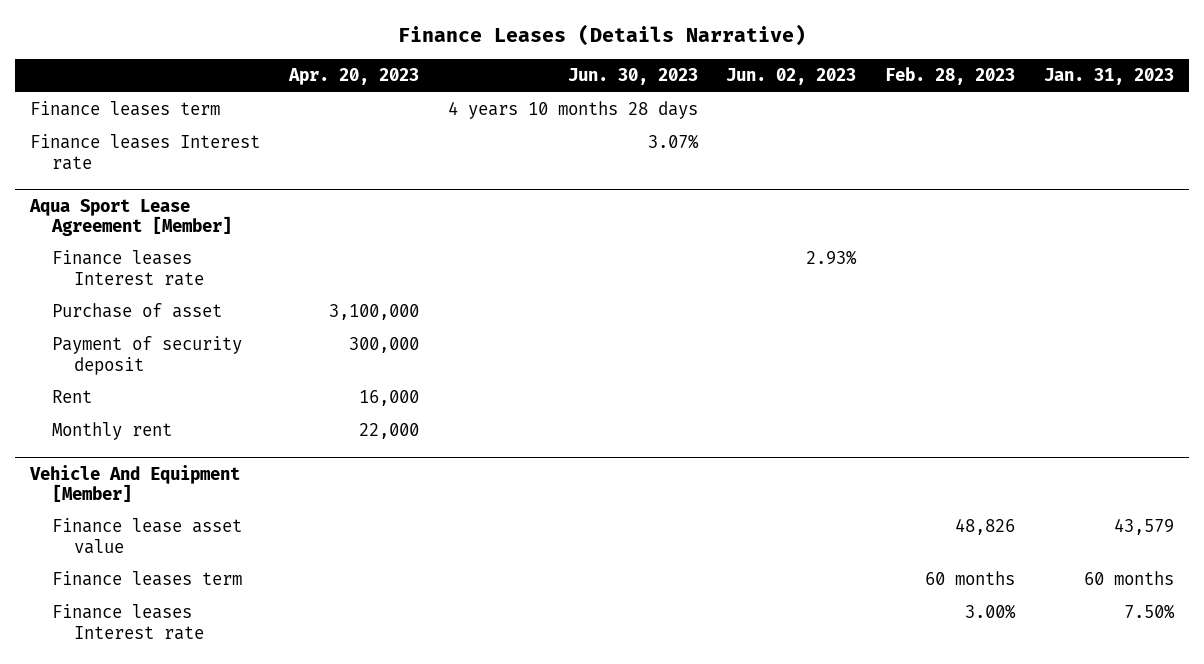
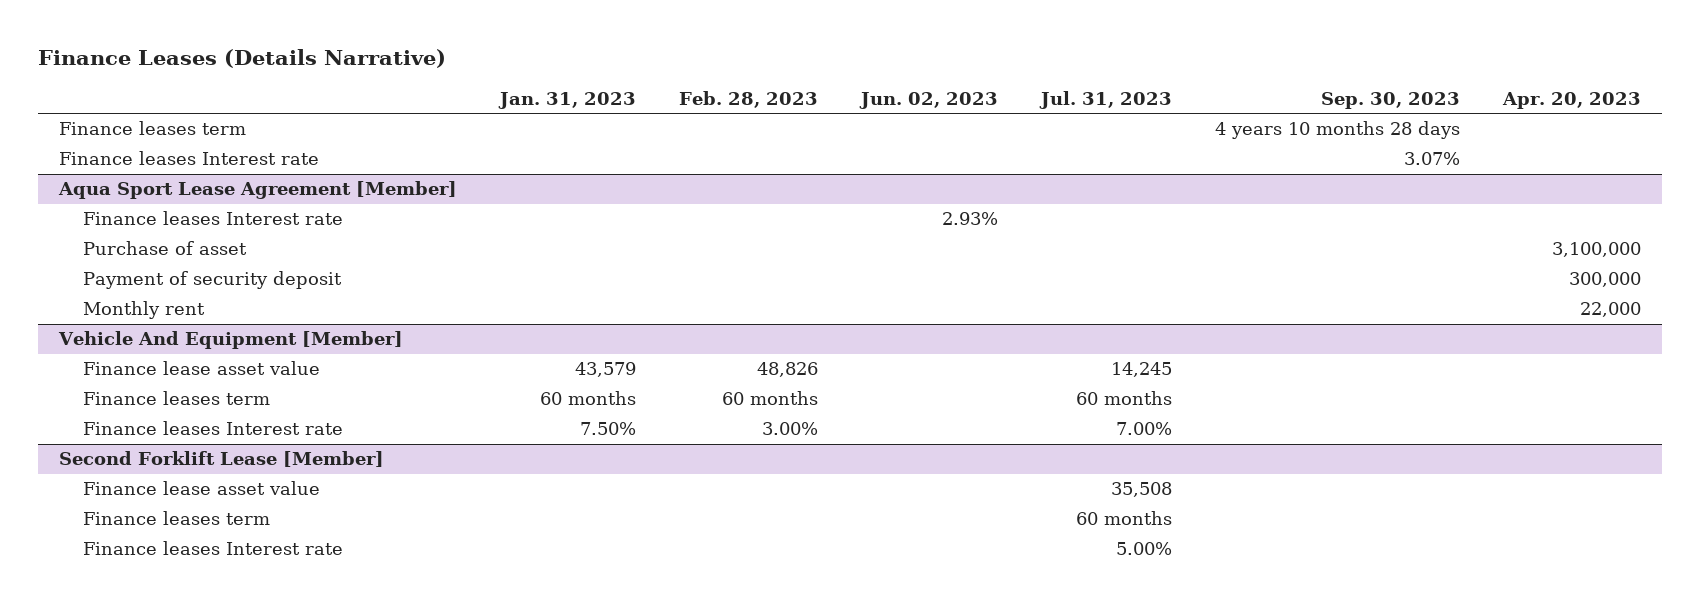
- | Apr. 20, 2023 | Jun. 30, 2023 | Jun. 02, 2023 | Feb. 28, 2023 | Jan. 31, 2023
+ | Jan. 31, 2023 | Feb. 28, 2023 | Jun. 02, 2023 | Jul. 31, 2023 | Sep. 30, 2023 | Apr. 20, 2023
@ Aqua Sport Lease Agreement [Member]
- Rent | 16,000 | | | |
+ Second Forklift Lease [Member]
+ Finance lease asset value | | | | 35,508 | |
+ Finance leases term | | | | 60 months | |
+ Finance leases Interest rate | | | | 5.00% | |

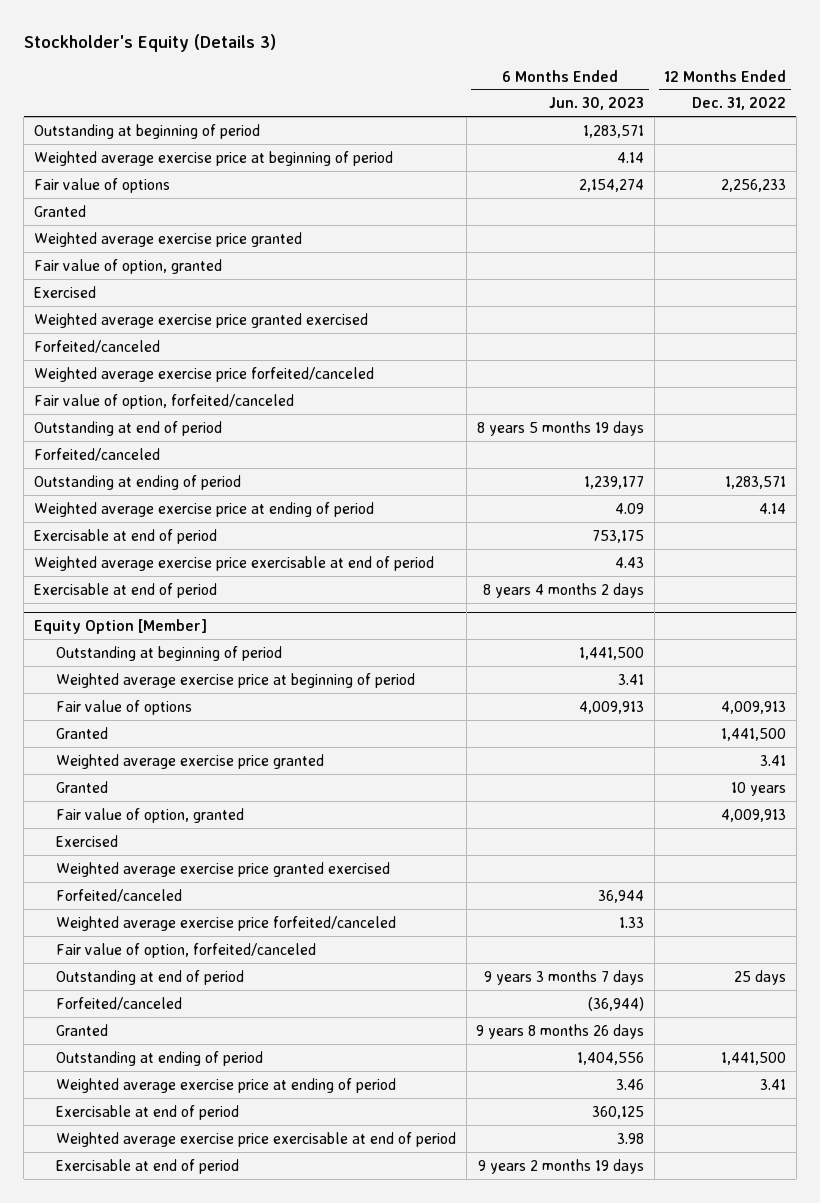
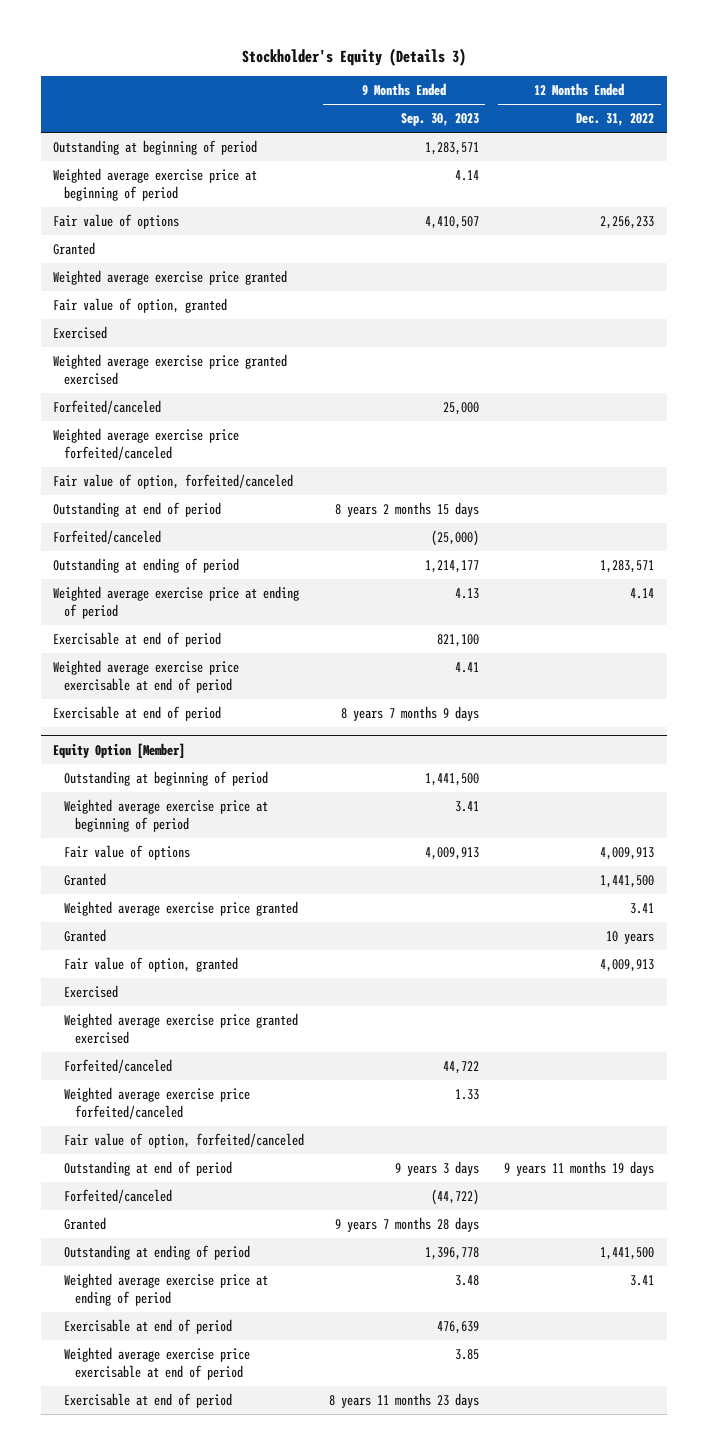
- | 6 Months Ended Jun. 30, 2023 | 12 Months Ended Dec. 31, 2022
+ | 9 Months Ended Sep. 30, 2023 | 12 Months Ended Dec. 31, 2022
@ Equity Option [Member]
- Outstanding at end of period | 9 years 3 months 7 days | 25 days
+ Outstanding at end of period | 9 years 3 days | 9 years 11 months 19 days

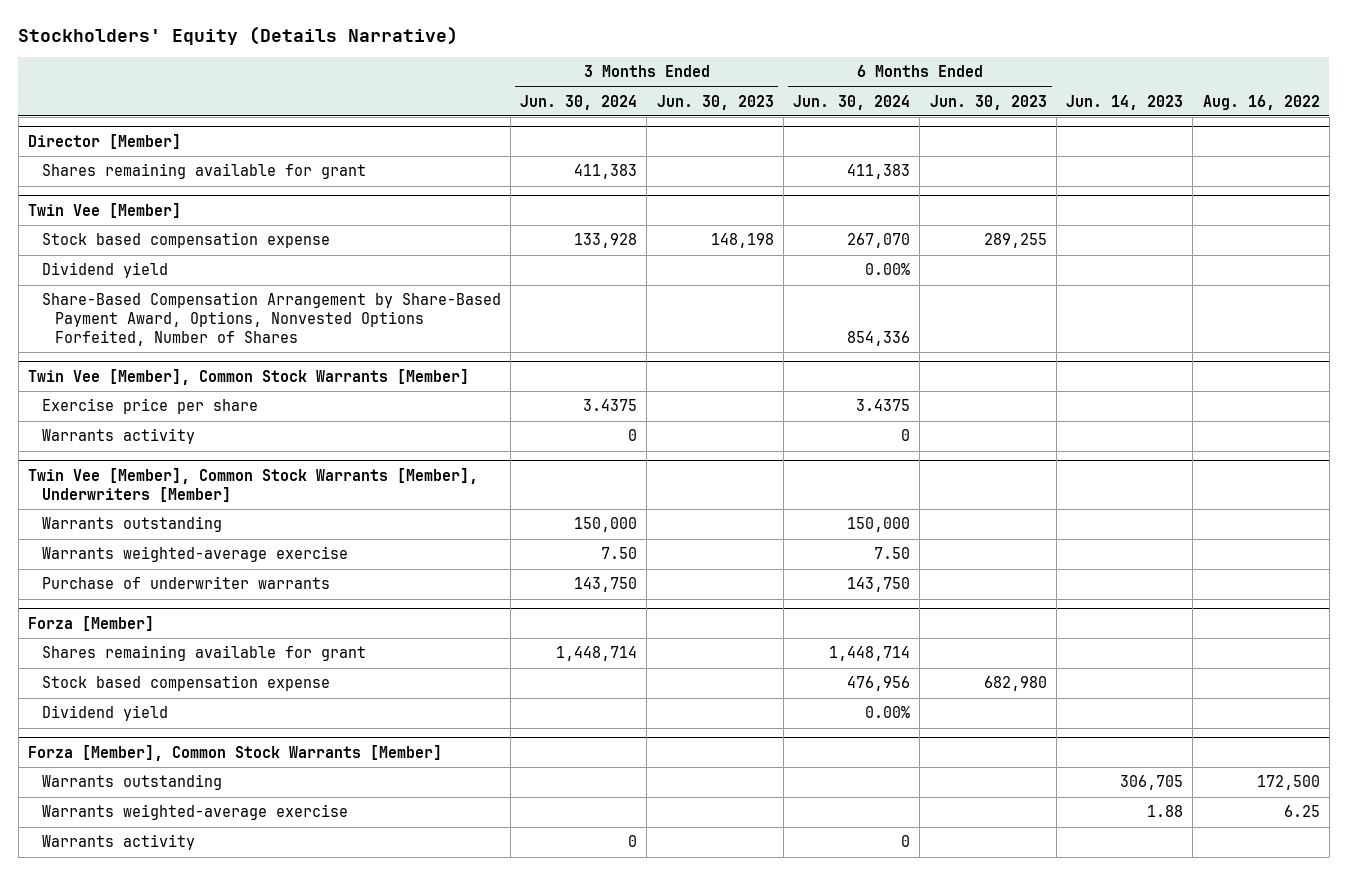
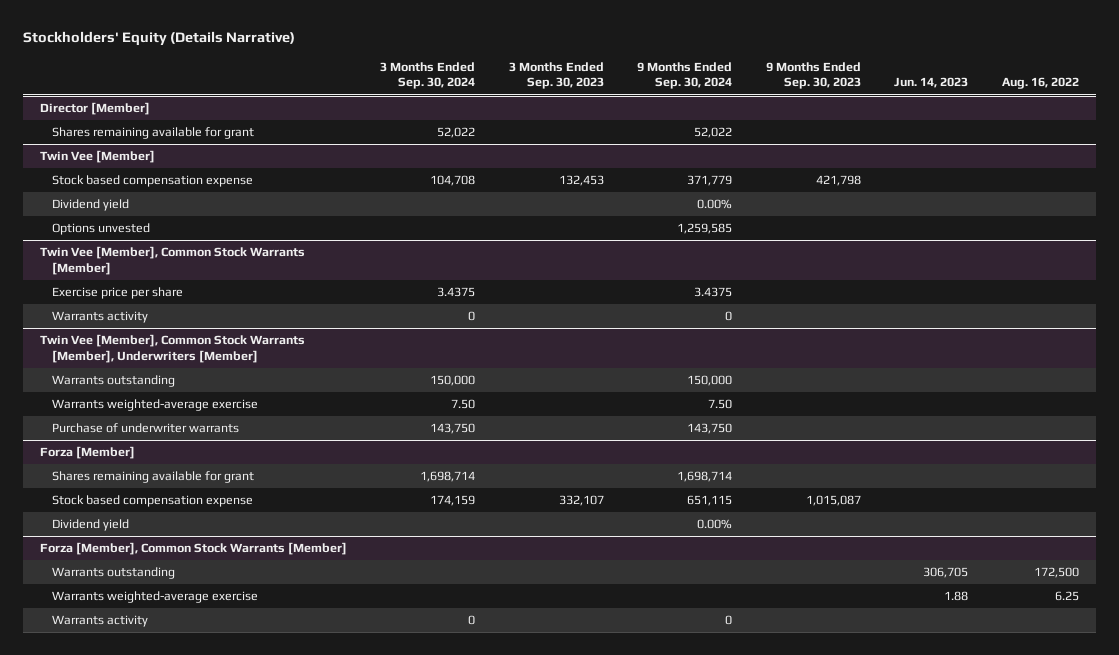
- | 3 Months Ended Jun. 30, 2024 | 3 Months Ended Jun. 30, 2023 | 6 Months Ended Jun. 30, 2024 | 6 Months Ended Jun. 30, 2023 | Jun. 14, 2023 | Aug. 16, 2022
+ | 3 Months Ended Sep. 30, 2024 | 3 Months Ended Sep. 30, 2023 | 9 Months Ended Sep. 30, 2024 | 9 Months Ended Sep. 30, 2023 | Jun. 14, 2023 | Aug. 16, 2022
@ Twin Vee [Member]
- Share-Based Compensation Arrangement by Share-Based Payment Award, Options, Nonvested Options Forfeited, Number of Shares | | | 854,336 | | |
+ Options unvested | | | 1,259,585 | | |

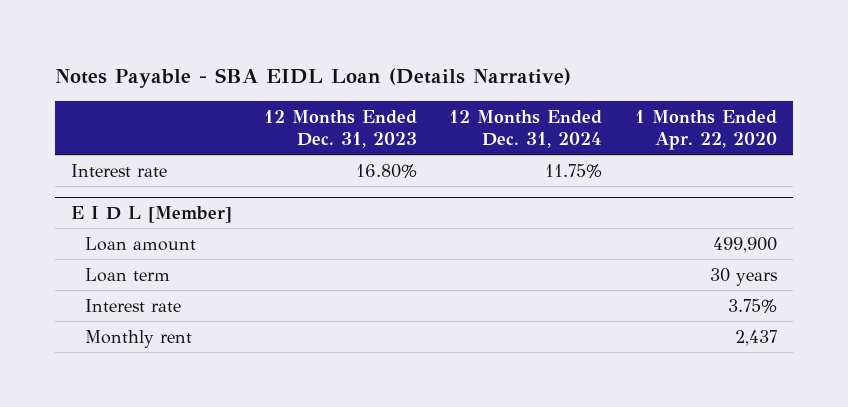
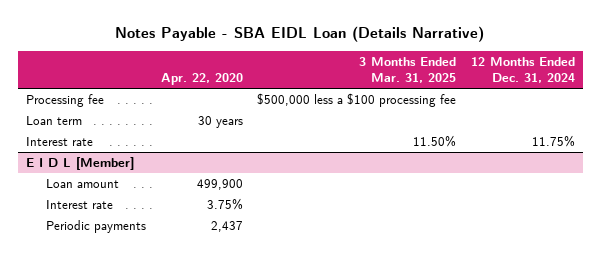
- | 12 Months Ended Dec. 31, 2023 | 12 Months Ended Dec. 31, 2024 | 1 Months Ended Apr. 22, 2020
+ | Apr. 22, 2020 | 3 Months Ended Mar. 31, 2025 | 12 Months Ended Dec. 31, 2024
+ Processing fee | | $500,000 less a $100 processing fee |
+ Loan term | 30 years | |
@ E I D L [Member]
- Loan term | | | 30 years
- Monthly rent | | | 2,437
+ Periodic payments | 2,437 | |

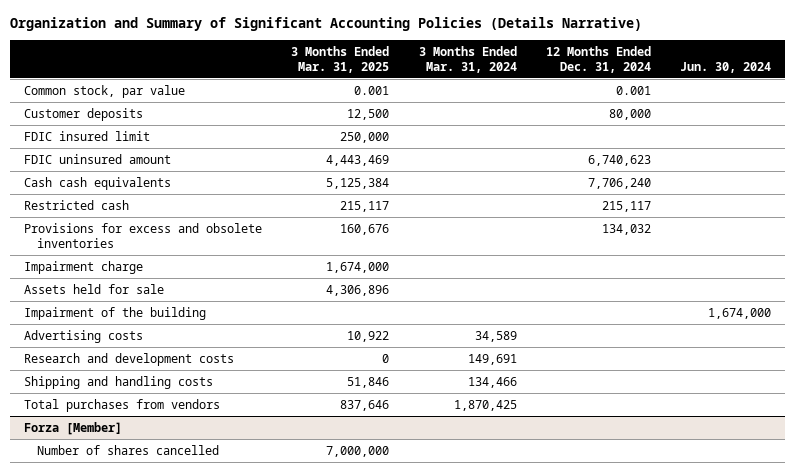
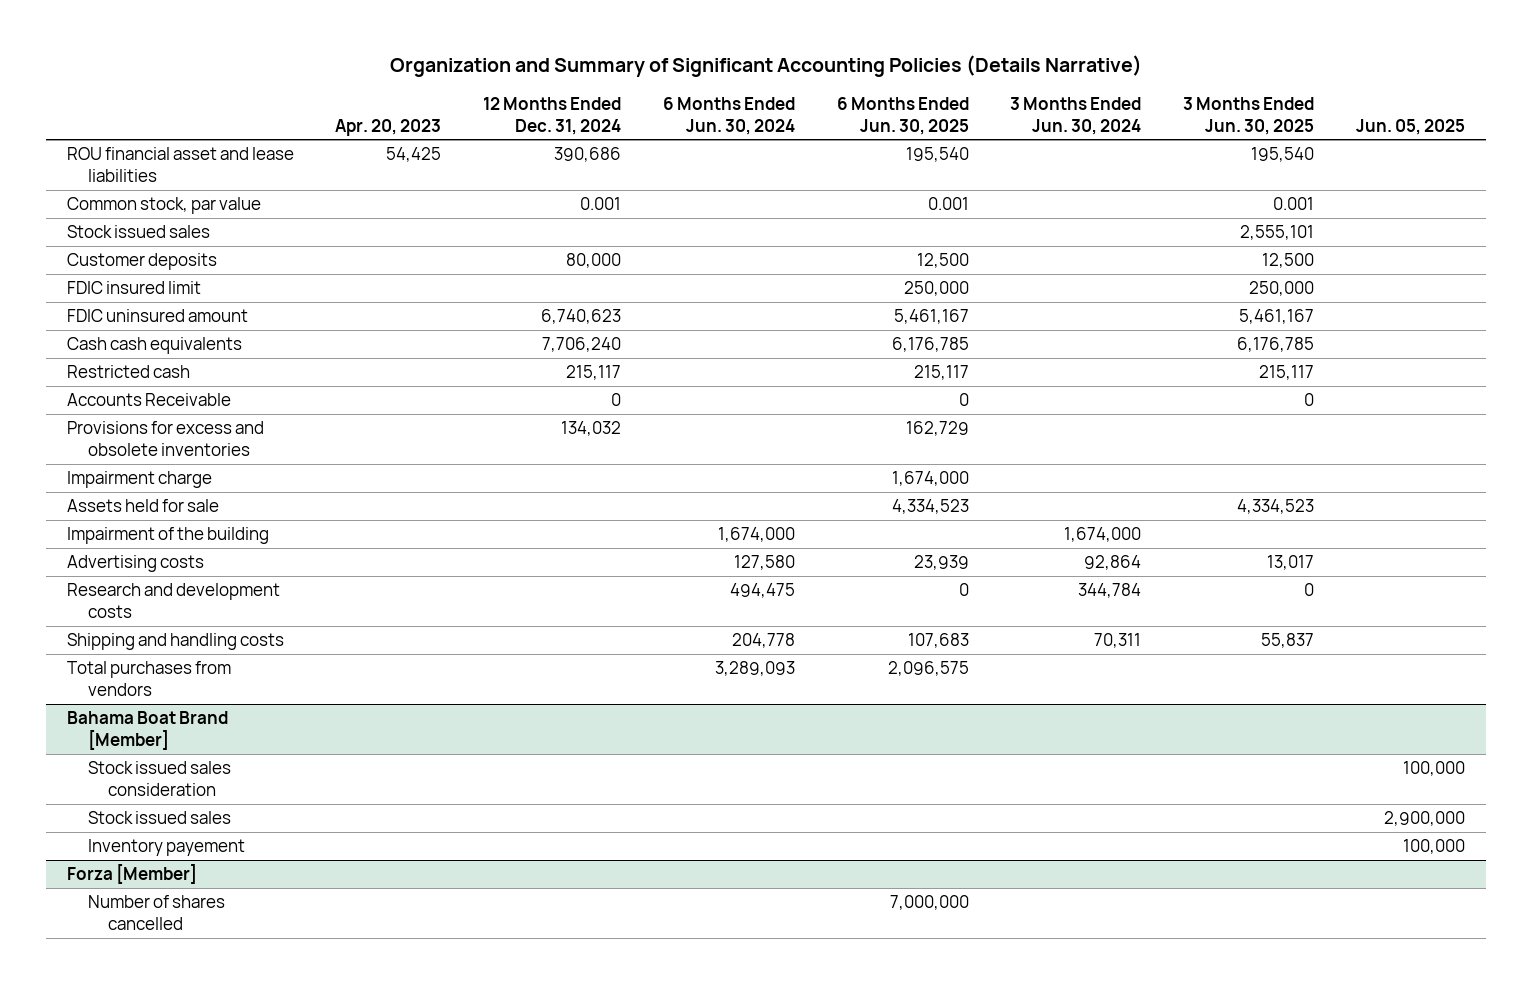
- | 3 Months Ended Mar. 31, 2025 | 3 Months Ended Mar. 31, 2024 | 12 Months Ended Dec. 31, 2024 | Jun. 30, 2024
+ | Apr. 20, 2023 | 12 Months Ended Dec. 31, 2024 | 6 Months Ended Jun. 30, 2024 | 6 Months Ended Jun. 30, 2025 | 3 Months Ended Jun. 30, 2024 | 3 Months Ended Jun. 30, 2025 | Jun. 05, 2025
+ ROU financial asset and lease liabilities | 54,425 | 390,686 | | 195,540 | | 195,540 |
+ Stock issued sales | | | | | | 2,555,101 |
+ Accounts Receivable | | 0 | | 0 | | 0 |
+ Bahama Boat Brand [Member]
+ Stock issued sales consideration | | | | | | | 100,000
+ Stock issued sales | | | | | | | 2,900,000
+ Inventory payement | | | | | | | 100,000

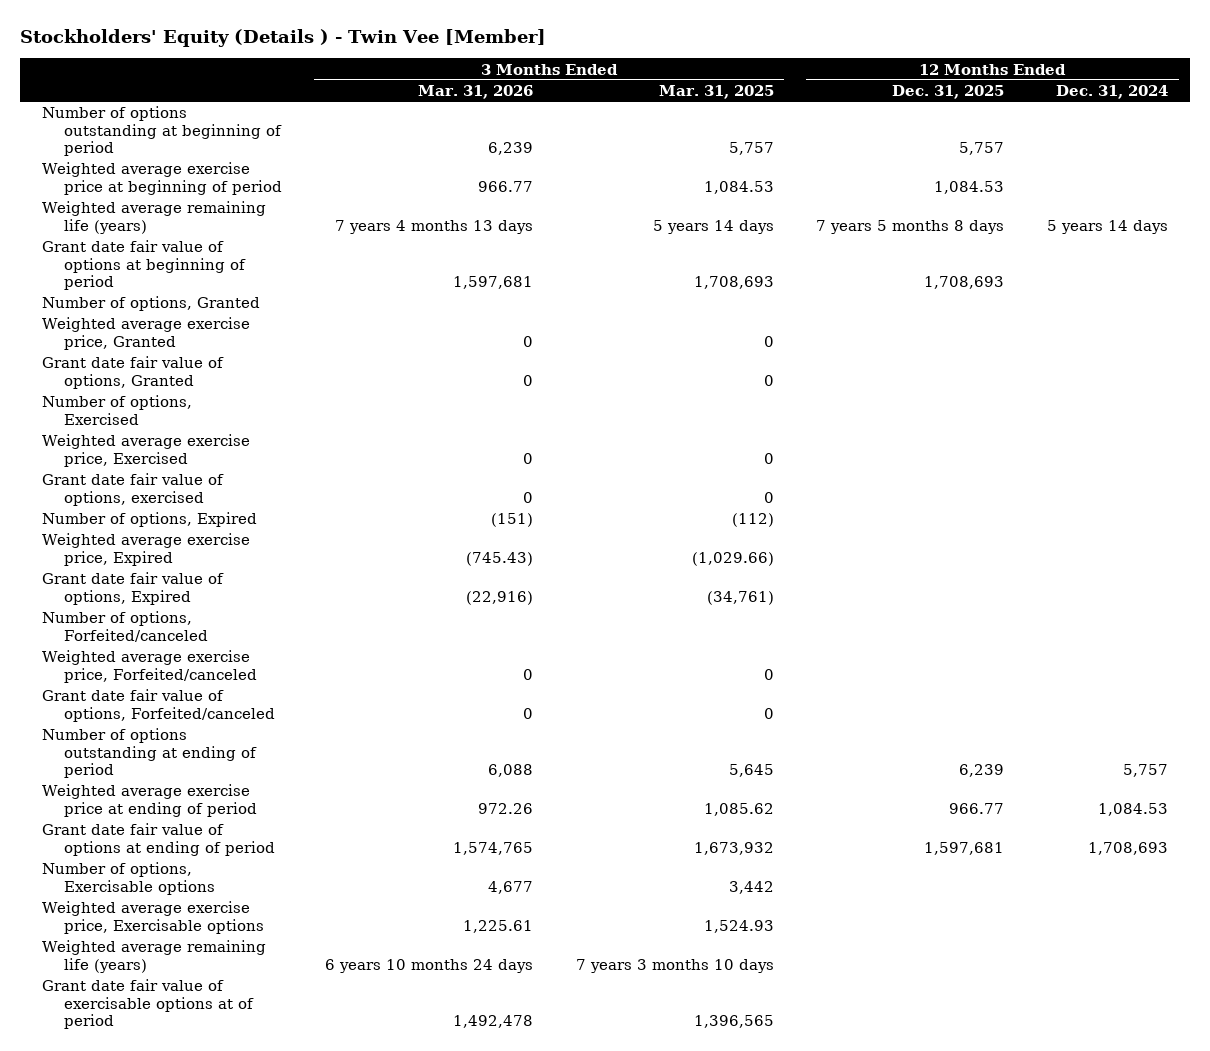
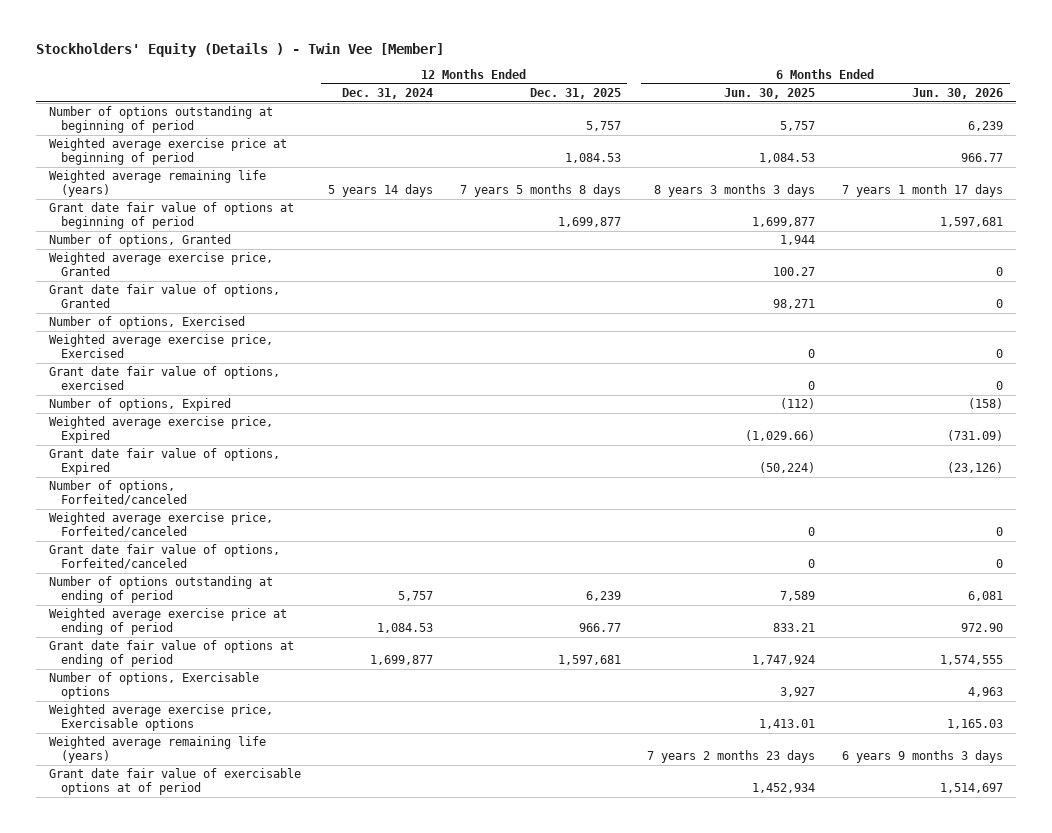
- | 3 Months Ended Mar. 31, 2026 | 3 Months Ended Mar. 31, 2025 | 12 Months Ended Dec. 31, 2025 | 12 Months Ended Dec. 31, 2024
+ | 12 Months Ended Dec. 31, 2024 | 12 Months Ended Dec. 31, 2025 | 6 Months Ended Jun. 30, 2025 | 6 Months Ended Jun. 30, 2026
- Grant date fair value of options at beginning of period | 1,597,681 | 1,708,693 | 1,708,693 |
+ Grant date fair value of options at beginning of period | | 1,699,877 | 1,699,877 | 1,597,681
- Grant date fair value of options at ending of period | 1,574,765 | 1,673,932 | 1,597,681 | 1,708,693
+ Grant date fair value of options at ending of period | 1,699,877 | 1,597,681 | 1,747,924 | 1,574,555

